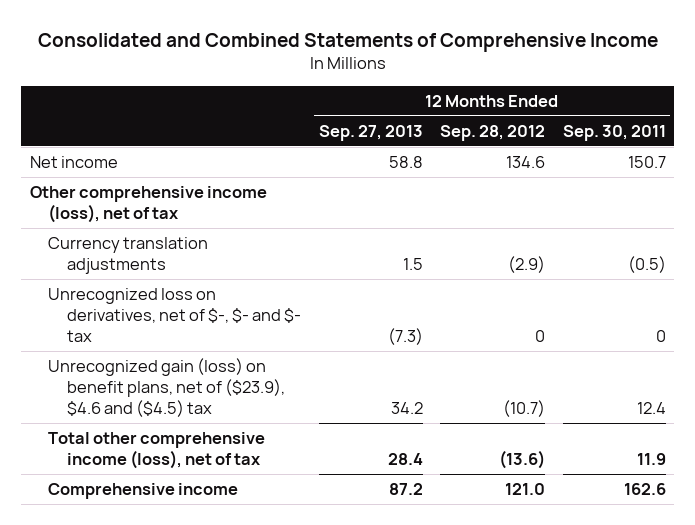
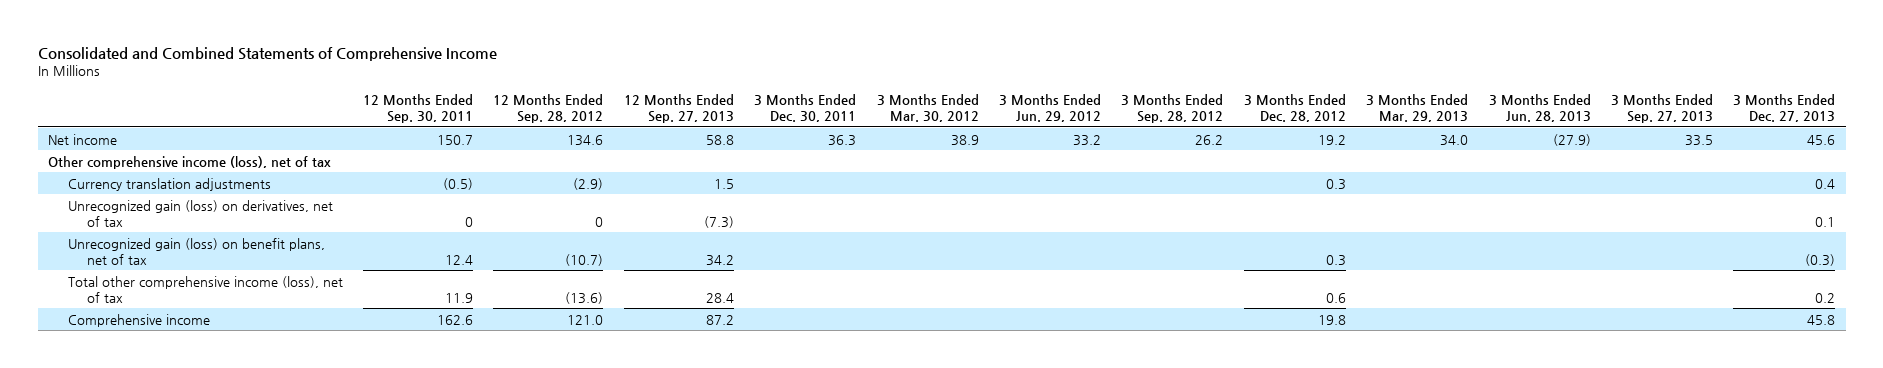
- | 12 Months Ended Sep. 27, 2013 | 12 Months Ended Sep. 28, 2012 | 12 Months Ended Sep. 30, 2011
+ | 12 Months Ended Sep. 30, 2011 | 12 Months Ended Sep. 28, 2012 | 12 Months Ended Sep. 27, 2013 | 3 Months Ended Dec. 30, 2011 | 3 Months Ended Mar. 30, 2012 | 3 Months Ended Jun. 29, 2012 | 3 Months Ended Sep. 28, 2012 | 3 Months Ended Dec. 28, 2012 | 3 Months Ended Mar. 29, 2013 | 3 Months Ended Jun. 28, 2013 | 3 Months Ended Sep. 27, 2013 | 3 Months Ended Dec. 27, 2013
- Unrecognized loss on derivatives, net of $-, $- and $- tax | (7.3) | 0 | 0
- Unrecognized gain (loss) on benefit plans, net of ($23.9), $4.6 and ($4.5) tax | 34.2 | (10.7) | 12.4
+ Unrecognized gain (loss) on derivatives, net of tax | 0 | 0 | (7.3) | | | | | | | | | 0.1
+ Unrecognized gain (loss) on benefit plans, net of tax | 12.4 | (10.7) | 34.2 | | | | | 0.3 | | | | (0.3)

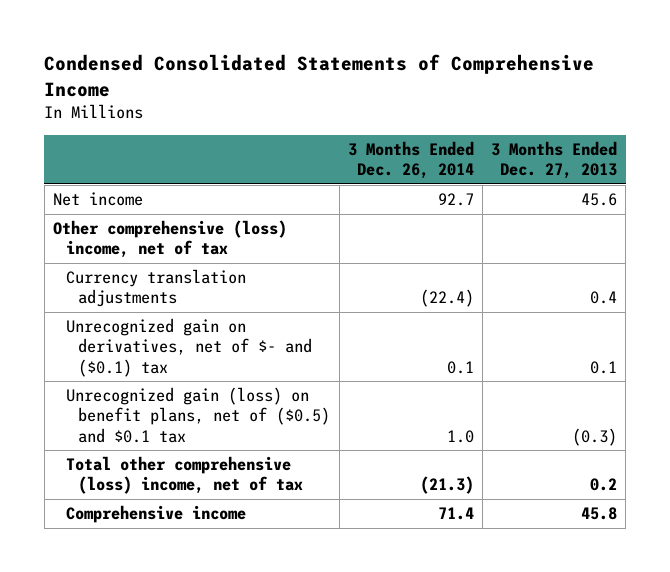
- Consolidated and Combined Statements of Comprehensive Income
+ Condensed Consolidated Statements of Comprehensive Income
- | 12 Months Ended Sep. 30, 2011 | 12 Months Ended Sep. 28, 2012 | 12 Months Ended Sep. 27, 2013 | 3 Months Ended Dec. 30, 2011 | 3 Months Ended Mar. 30, 2012 | 3 Months Ended Jun. 29, 2012 | 3 Months Ended Sep. 28, 2012 | 3 Months Ended Dec. 28, 2012 | 3 Months Ended Mar. 29, 2013 | 3 Months Ended Jun. 28, 2013 | 3 Months Ended Sep. 27, 2013 | 3 Months Ended Dec. 27, 2013
+ | 3 Months Ended Dec. 26, 2014 | 3 Months Ended Dec. 27, 2013
- Other comprehensive income (loss), net of tax
+ Other comprehensive (loss) income, net of tax
- Unrecognized gain (loss) on derivatives, net of tax | 0 | 0 | (7.3) | | | | | | | | | 0.1
- Unrecognized gain (loss) on benefit plans, net of tax | 12.4 | (10.7) | 34.2 | | | | | 0.3 | | | | (0.3)
- Total other comprehensive income (loss), net of tax | 11.9 | (13.6) | 28.4 | | | | | 0.6 | | | | 0.2
+ Unrecognized gain on derivatives, net of $- and ($0.1) tax | 0.1 | 0.1
+ Unrecognized gain (loss) on benefit plans, net of ($0.5) and $0.1 tax | 1.0 | (0.3)
+ Total other comprehensive (loss) income, net of tax | (21.3) | 0.2

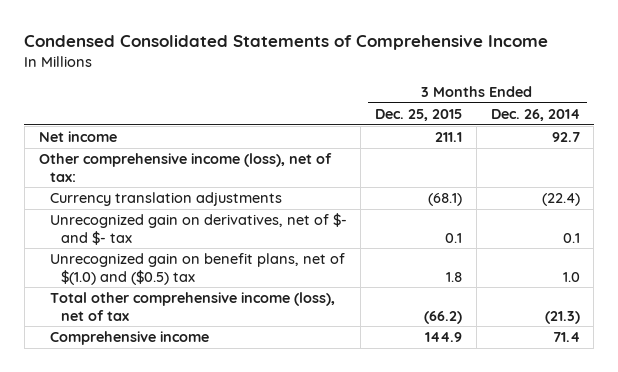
- | 3 Months Ended Dec. 26, 2014 | 3 Months Ended Dec. 27, 2013
+ | 3 Months Ended Dec. 25, 2015 | 3 Months Ended Dec. 26, 2014
- Other comprehensive (loss) income, net of tax
+ Other comprehensive income (loss), net of tax:
- Unrecognized gain on derivatives, net of $- and ($0.1) tax | 0.1 | 0.1
- Unrecognized gain (loss) on benefit plans, net of ($0.5) and $0.1 tax | 1.0 | (0.3)
- Total other comprehensive (loss) income, net of tax | (21.3) | 0.2
+ Unrecognized gain on derivatives, net of $- and $- tax | 0.1 | 0.1
+ Unrecognized gain on benefit plans, net of $(1.0) and ($0.5) tax | 1.8 | 1.0
+ Total other comprehensive income (loss), net of tax | (66.2) | (21.3)

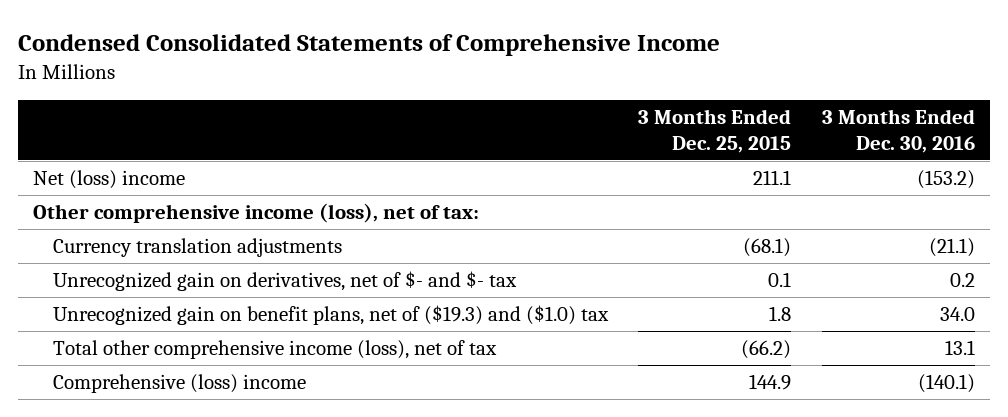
- | 3 Months Ended Dec. 25, 2015 | 3 Months Ended Dec. 26, 2014
+ | 3 Months Ended Dec. 25, 2015 | 3 Months Ended Dec. 30, 2016
- Net income | 211.1 | 92.7
+ Net (loss) income | 211.1 | (153.2)
- Unrecognized gain on benefit plans, net of $(1.0) and ($0.5) tax | 1.8 | 1.0
+ Unrecognized gain on benefit plans, net of ($19.3) and ($1.0) tax | 1.8 | 34.0
- Comprehensive income | 144.9 | 71.4
+ Comprehensive (loss) income | 144.9 | (140.1)

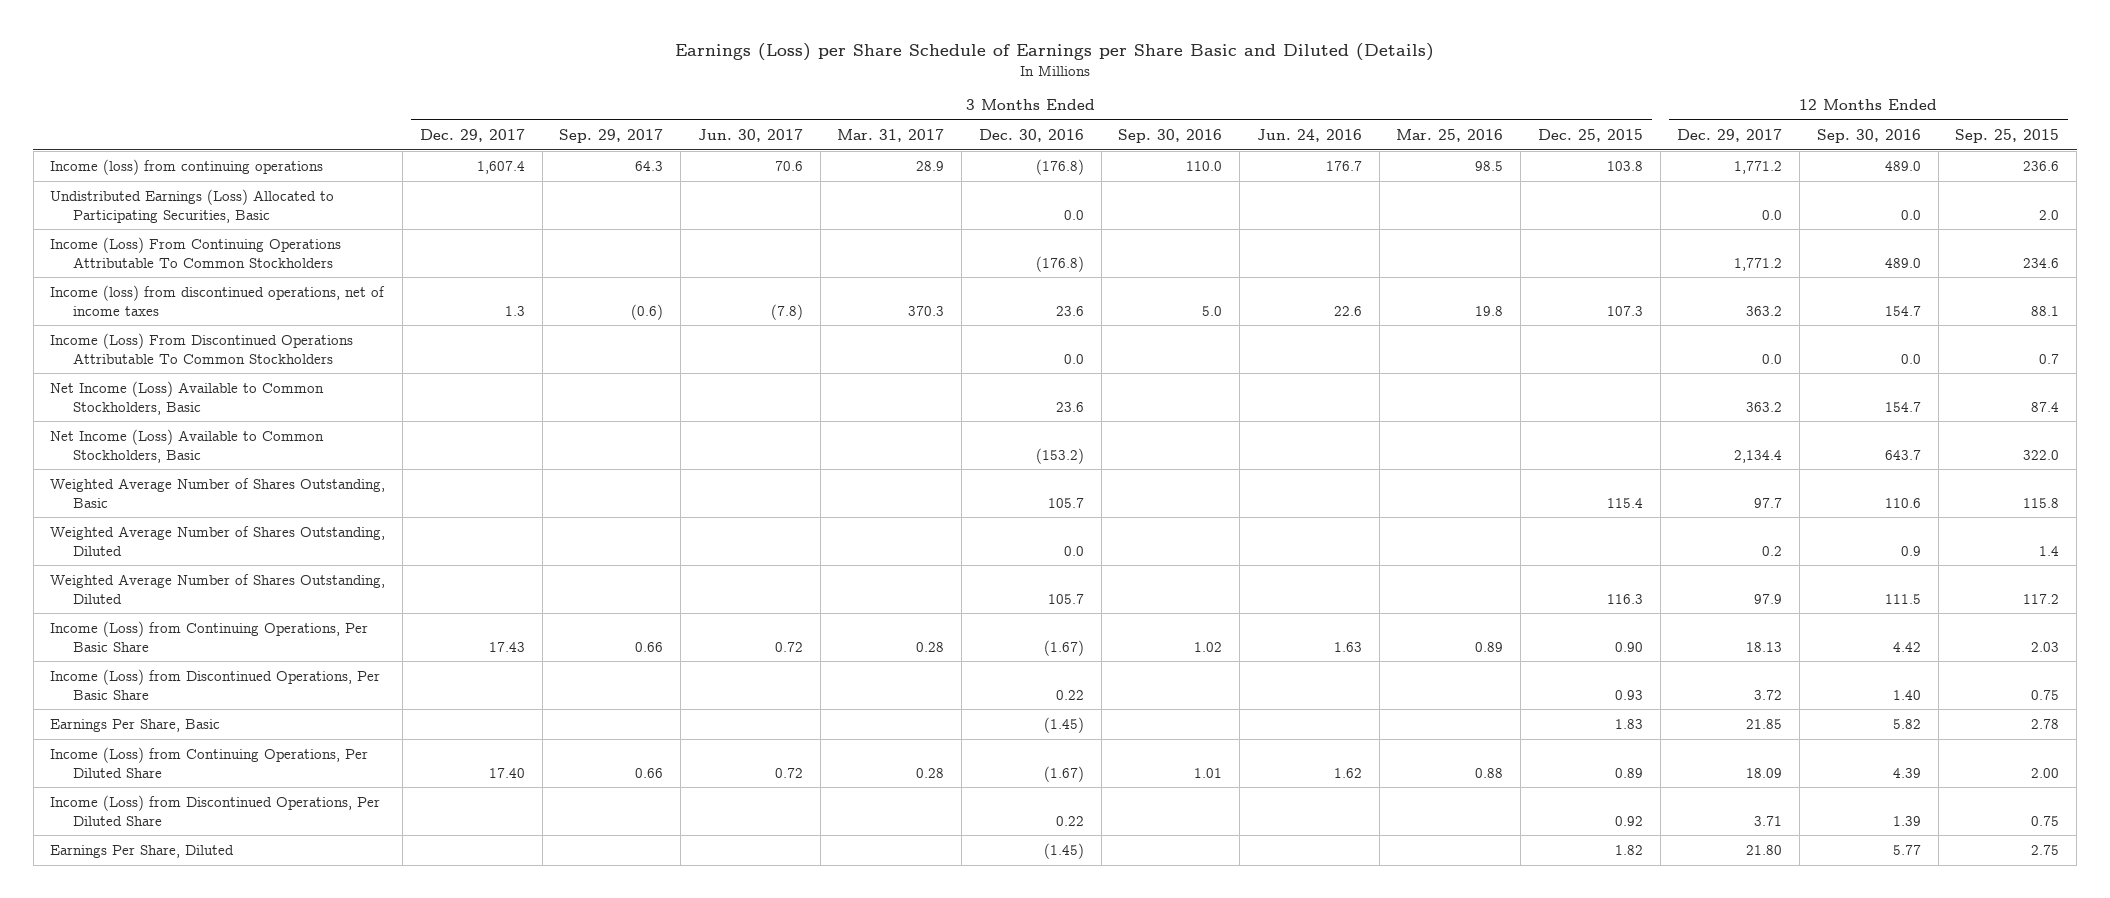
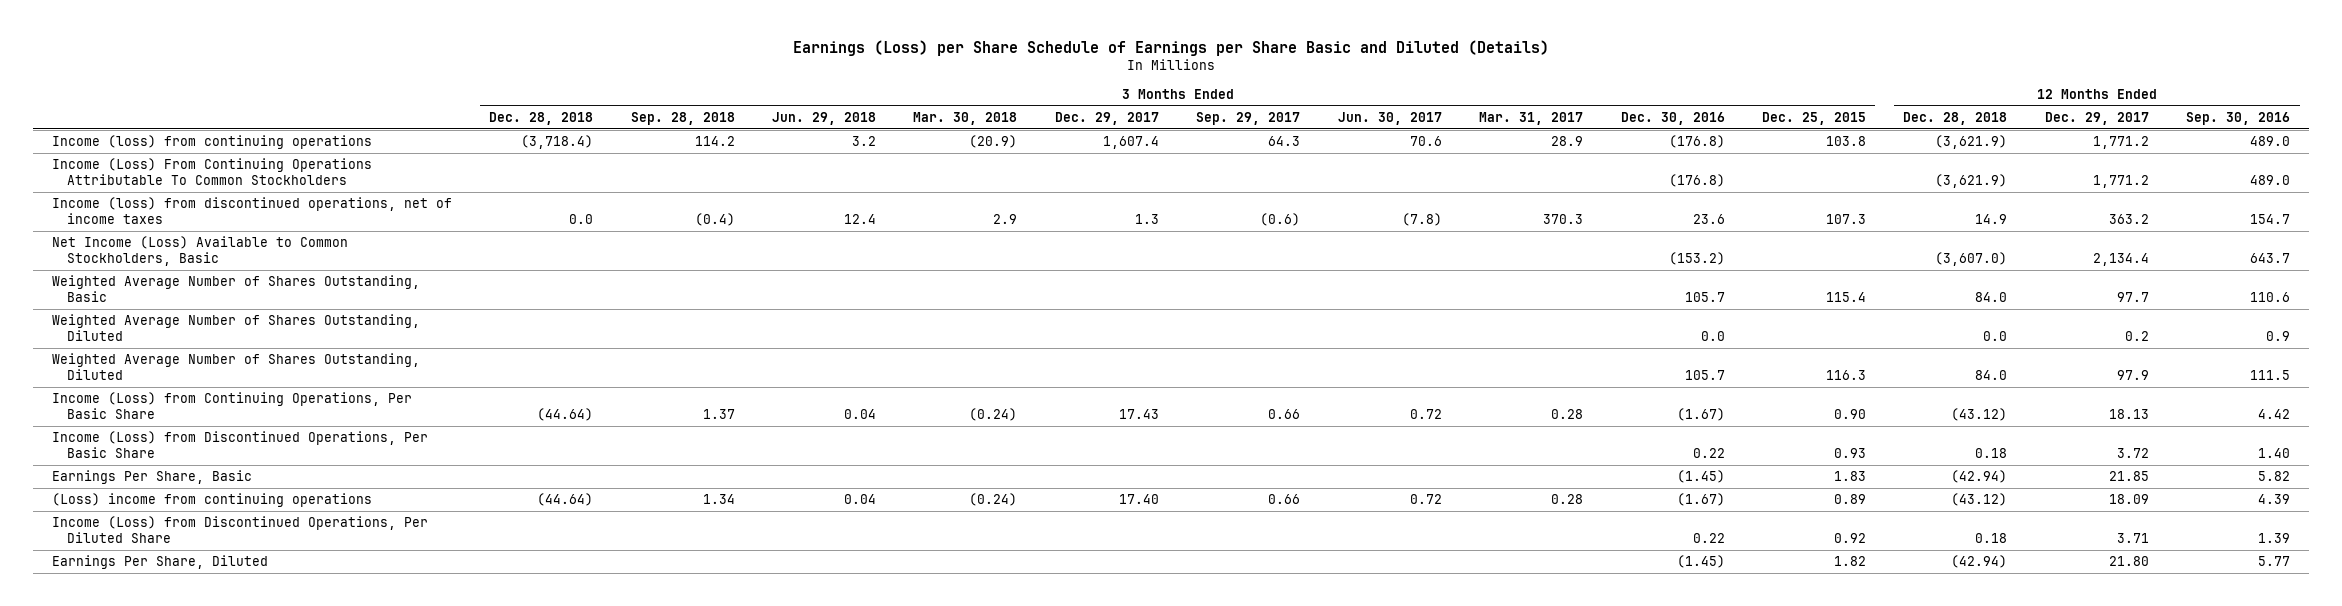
- | 3 Months Ended Dec. 29, 2017 | 3 Months Ended Sep. 29, 2017 | 3 Months Ended Jun. 30, 2017 | 3 Months Ended Mar. 31, 2017 | 3 Months Ended Dec. 30, 2016 | 3 Months Ended Sep. 30, 2016 | 3 Months Ended Jun. 24, 2016 | 3 Months Ended Mar. 25, 2016 | 3 Months Ended Dec. 25, 2015 | 12 Months Ended Dec. 29, 2017 | 12 Months Ended Sep. 30, 2016 | 12 Months Ended Sep. 25, 2015
+ | 3 Months Ended Dec. 28, 2018 | 3 Months Ended Sep. 28, 2018 | 3 Months Ended Jun. 29, 2018 | 3 Months Ended Mar. 30, 2018 | 3 Months Ended Dec. 29, 2017 | 3 Months Ended Sep. 29, 2017 | 3 Months Ended Jun. 30, 2017 | 3 Months Ended Mar. 31, 2017 | 3 Months Ended Dec. 30, 2016 | 3 Months Ended Dec. 25, 2015 | 12 Months Ended Dec. 28, 2018 | 12 Months Ended Dec. 29, 2017 | 12 Months Ended Sep. 30, 2016
- Undistributed Earnings (Loss) Allocated to Participating Securities, Basic | | | | | 0.0 | | | | | 0.0 | 0.0 | 2.0
- Income (Loss) From Discontinued Operations Attributable To Common Stockholders | | | | | 0.0 | | | | | 0.0 | 0.0 | 0.7
- Net Income (Loss) Available to Common Stockholders, Basic | | | | | 23.6 | | | | | 363.2 | 154.7 | 87.4
- Income (Loss) from Continuing Operations, Per Diluted Share | 17.40 | 0.66 | 0.72 | 0.28 | (1.67) | 1.01 | 1.62 | 0.88 | 0.89 | 18.09 | 4.39 | 2.00
+ (Loss) income from continuing operations | (44.64) | 1.34 | 0.04 | (0.24) | 17.40 | 0.66 | 0.72 | 0.28 | (1.67) | 0.89 | (43.12) | 18.09 | 4.39

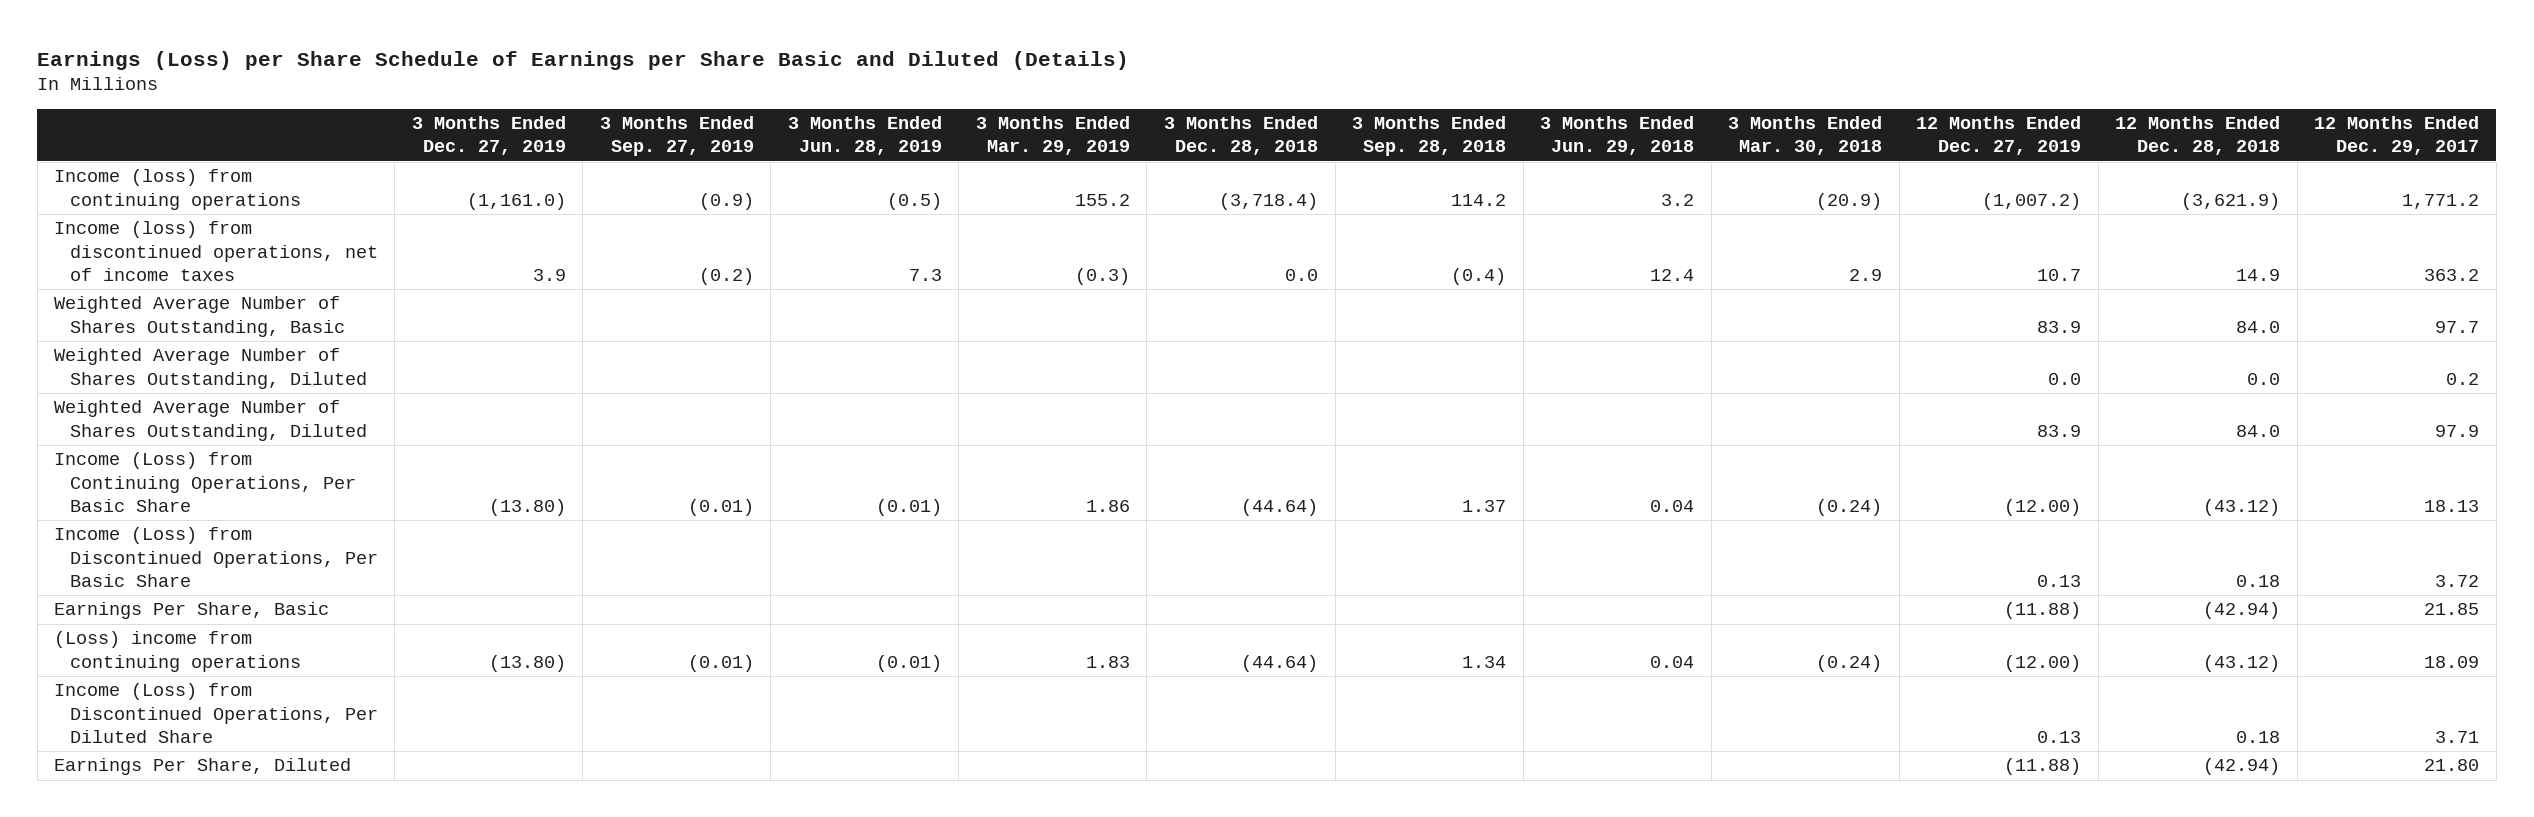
- | 3 Months Ended Dec. 28, 2018 | 3 Months Ended Sep. 28, 2018 | 3 Months Ended Jun. 29, 2018 | 3 Months Ended Mar. 30, 2018 | 3 Months Ended Dec. 29, 2017 | 3 Months Ended Sep. 29, 2017 | 3 Months Ended Jun. 30, 2017 | 3 Months Ended Mar. 31, 2017 | 3 Months Ended Dec. 30, 2016 | 3 Months Ended Dec. 25, 2015 | 12 Months Ended Dec. 28, 2018 | 12 Months Ended Dec. 29, 2017 | 12 Months Ended Sep. 30, 2016
+ | 3 Months Ended Dec. 27, 2019 | 3 Months Ended Sep. 27, 2019 | 3 Months Ended Jun. 28, 2019 | 3 Months Ended Mar. 29, 2019 | 3 Months Ended Dec. 28, 2018 | 3 Months Ended Sep. 28, 2018 | 3 Months Ended Jun. 29, 2018 | 3 Months Ended Mar. 30, 2018 | 12 Months Ended Dec. 27, 2019 | 12 Months Ended Dec. 28, 2018 | 12 Months Ended Dec. 29, 2017
- Income (Loss) From Continuing Operations Attributable To Common Stockholders | | | | | | | | | (176.8) | | (3,621.9) | 1,771.2 | 489.0
- Net Income (Loss) Available to Common Stockholders, Basic | | | | | | | | | (153.2) | | (3,607.0) | 2,134.4 | 643.7

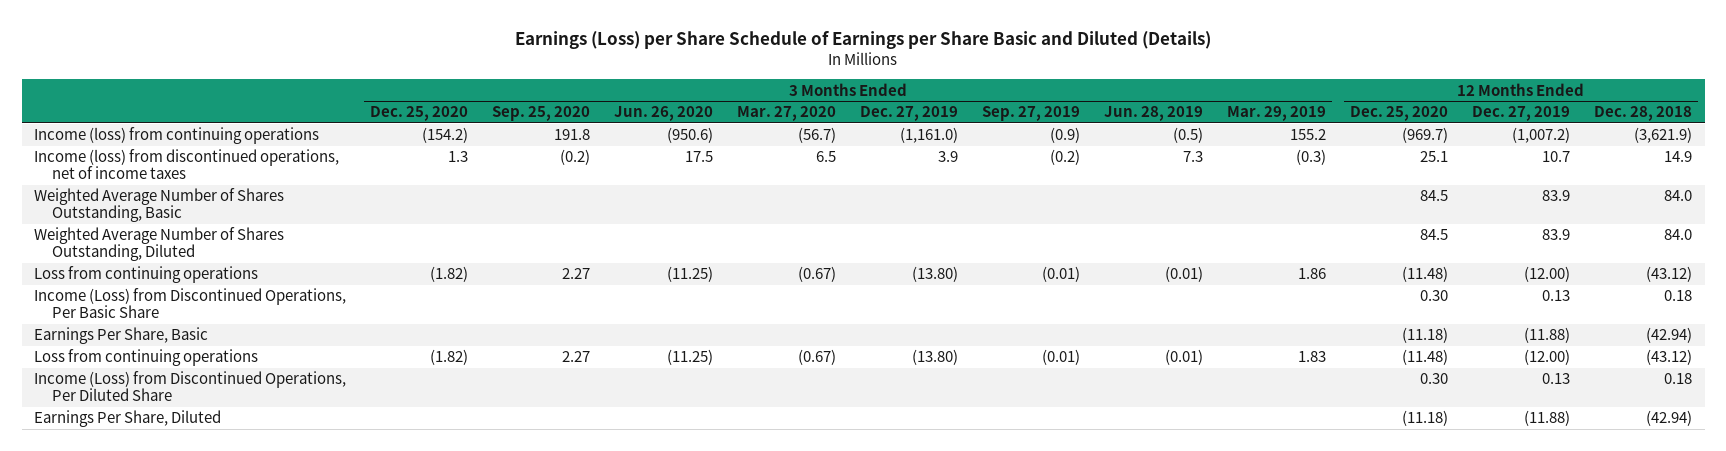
- | 3 Months Ended Dec. 27, 2019 | 3 Months Ended Sep. 27, 2019 | 3 Months Ended Jun. 28, 2019 | 3 Months Ended Mar. 29, 2019 | 3 Months Ended Dec. 28, 2018 | 3 Months Ended Sep. 28, 2018 | 3 Months Ended Jun. 29, 2018 | 3 Months Ended Mar. 30, 2018 | 12 Months Ended Dec. 27, 2019 | 12 Months Ended Dec. 28, 2018 | 12 Months Ended Dec. 29, 2017
+ | 3 Months Ended Dec. 25, 2020 | 3 Months Ended Sep. 25, 2020 | 3 Months Ended Jun. 26, 2020 | 3 Months Ended Mar. 27, 2020 | 3 Months Ended Dec. 27, 2019 | 3 Months Ended Sep. 27, 2019 | 3 Months Ended Jun. 28, 2019 | 3 Months Ended Mar. 29, 2019 | 12 Months Ended Dec. 25, 2020 | 12 Months Ended Dec. 27, 2019 | 12 Months Ended Dec. 28, 2018
- Weighted Average Number of Shares Outstanding, Diluted | | | | | | | | | 0.0 | 0.0 | 0.2
- Income (Loss) from Continuing Operations, Per Basic Share | (13.80) | (0.01) | (0.01) | 1.86 | (44.64) | 1.37 | 0.04 | (0.24) | (12.00) | (43.12) | 18.13
+ Loss from continuing operations | (1.82) | 2.27 | (11.25) | (0.67) | (13.80) | (0.01) | (0.01) | 1.86 | (11.48) | (12.00) | (43.12)
- (Loss) income from continuing operations | (13.80) | (0.01) | (0.01) | 1.83 | (44.64) | 1.34 | 0.04 | (0.24) | (12.00) | (43.12) | 18.09
+ Loss from continuing operations | (1.82) | 2.27 | (11.25) | (0.67) | (13.80) | (0.01) | (0.01) | 1.83 | (11.48) | (12.00) | (43.12)

